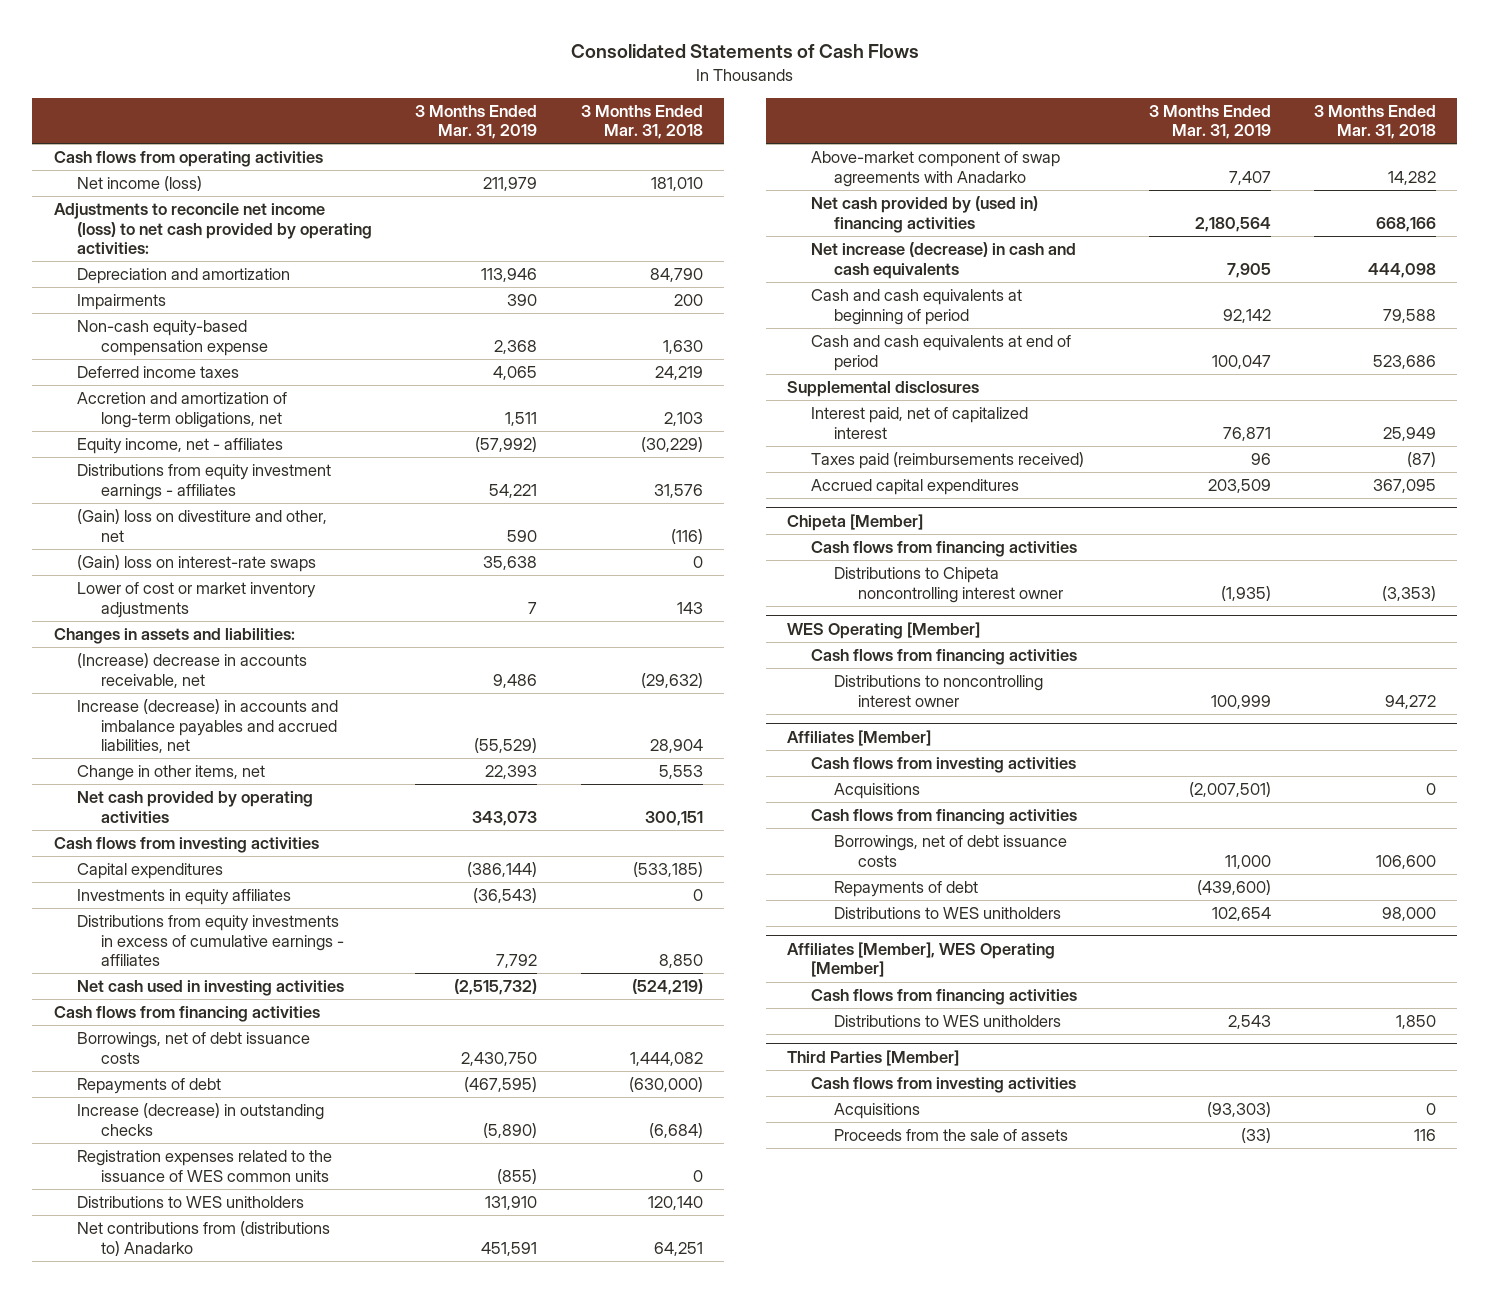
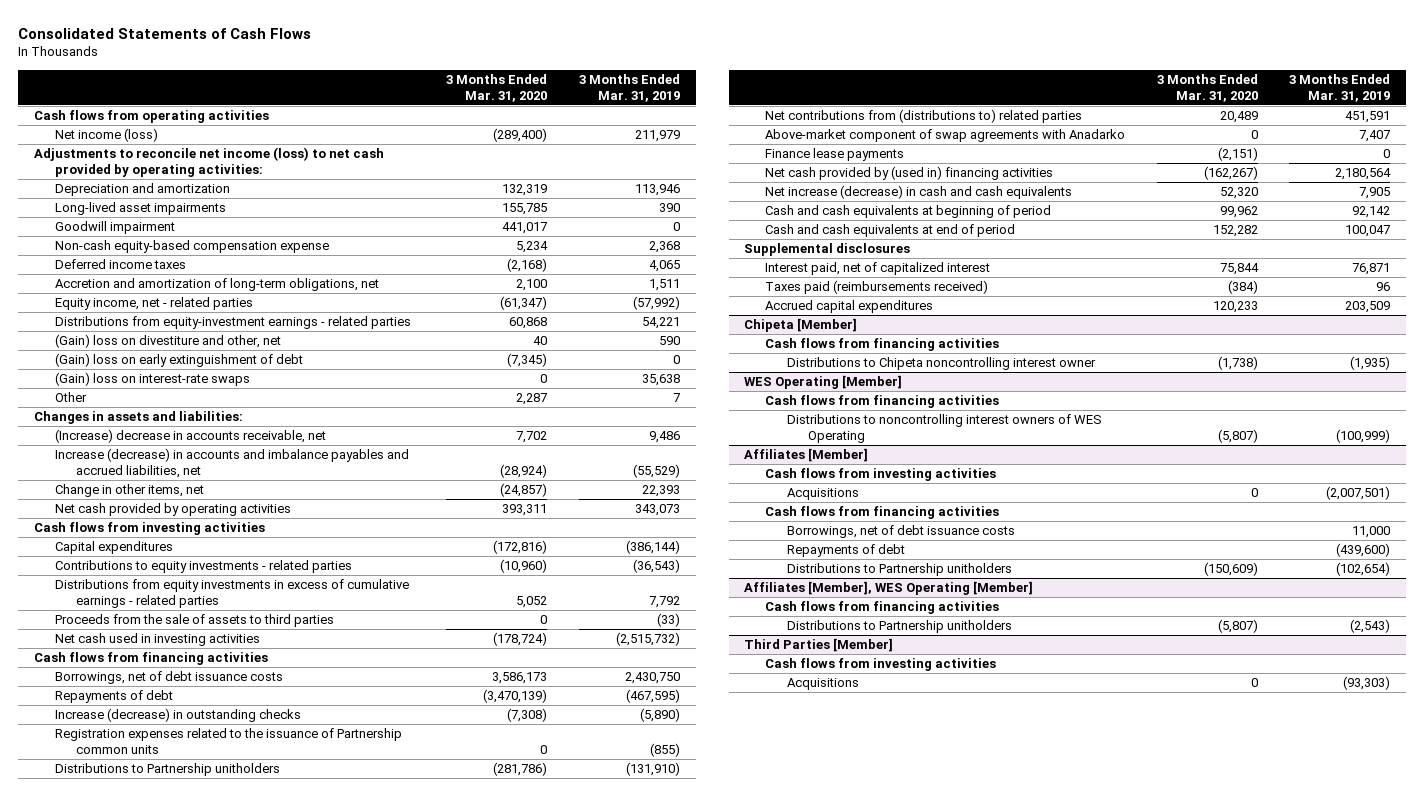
- | 3 Months Ended Mar. 31, 2019 | 3 Months Ended Mar. 31, 2018
+ | 3 Months Ended Mar. 31, 2020 | 3 Months Ended Mar. 31, 2019
- Impairments | 390 | 200
+ Long-lived asset impairments | 155,785 | 390
+ Goodwill impairment | 441,017 | 0
- Equity income, net - affiliates | (57,992) | (30,229)
- Distributions from equity investment earnings - affiliates | 54,221 | 31,576
+ Equity income, net - related parties | (61,347) | (57,992)
+ Distributions from equity-investment earnings - related parties | 60,868 | 54,221
+ (Gain) loss on early extinguishment of debt | (7,345) | 0
- Lower of cost or market inventory adjustments | 7 | 143
+ Other | 2,287 | 7
- Investments in equity affiliates | (36,543) | 0
- Distributions from equity investments in excess of cumulative earnings - affiliates | 7,792 | 8,850
+ Contributions to equity investments - related parties | (10,960) | (36,543)
+ Distributions from equity investments in excess of cumulative earnings - related parties | 5,052 | 7,792
+ Proceeds from the sale of assets to third parties | 0 | (33)
- Registration expenses related to the issuance of WES common units | (855) | 0
- Distributions to WES unitholders | 131,910 | 120,140
- Net contributions from (distributions to) Anadarko | 451,591 | 64,251
+ Registration expenses related to the issuance of Partnership common units | 0 | (855)
+ Distributions to Partnership unitholders | (281,786) | (131,910)
+ Net contributions from (distributions to) related parties | 20,489 | 451,591
+ Finance lease payments | (2,151) | 0
@ WES Operating [Member]
- Distributions to noncontrolling interest owner | 100,999 | 94,272
+ Distributions to noncontrolling interest owners of WES Operating | (5,807) | (100,999)
@ Affiliates [Member]
- Distributions to WES unitholders | 102,654 | 98,000
+ Distributions to Partnership unitholders | (150,609) | (102,654)
@ Affiliates [Member], WES Operating [Member]
- Distributions to WES unitholders | 2,543 | 1,850
+ Distributions to Partnership unitholders | (5,807) | (2,543)
@ Third Parties [Member]
- Proceeds from the sale of assets | (33) | 116

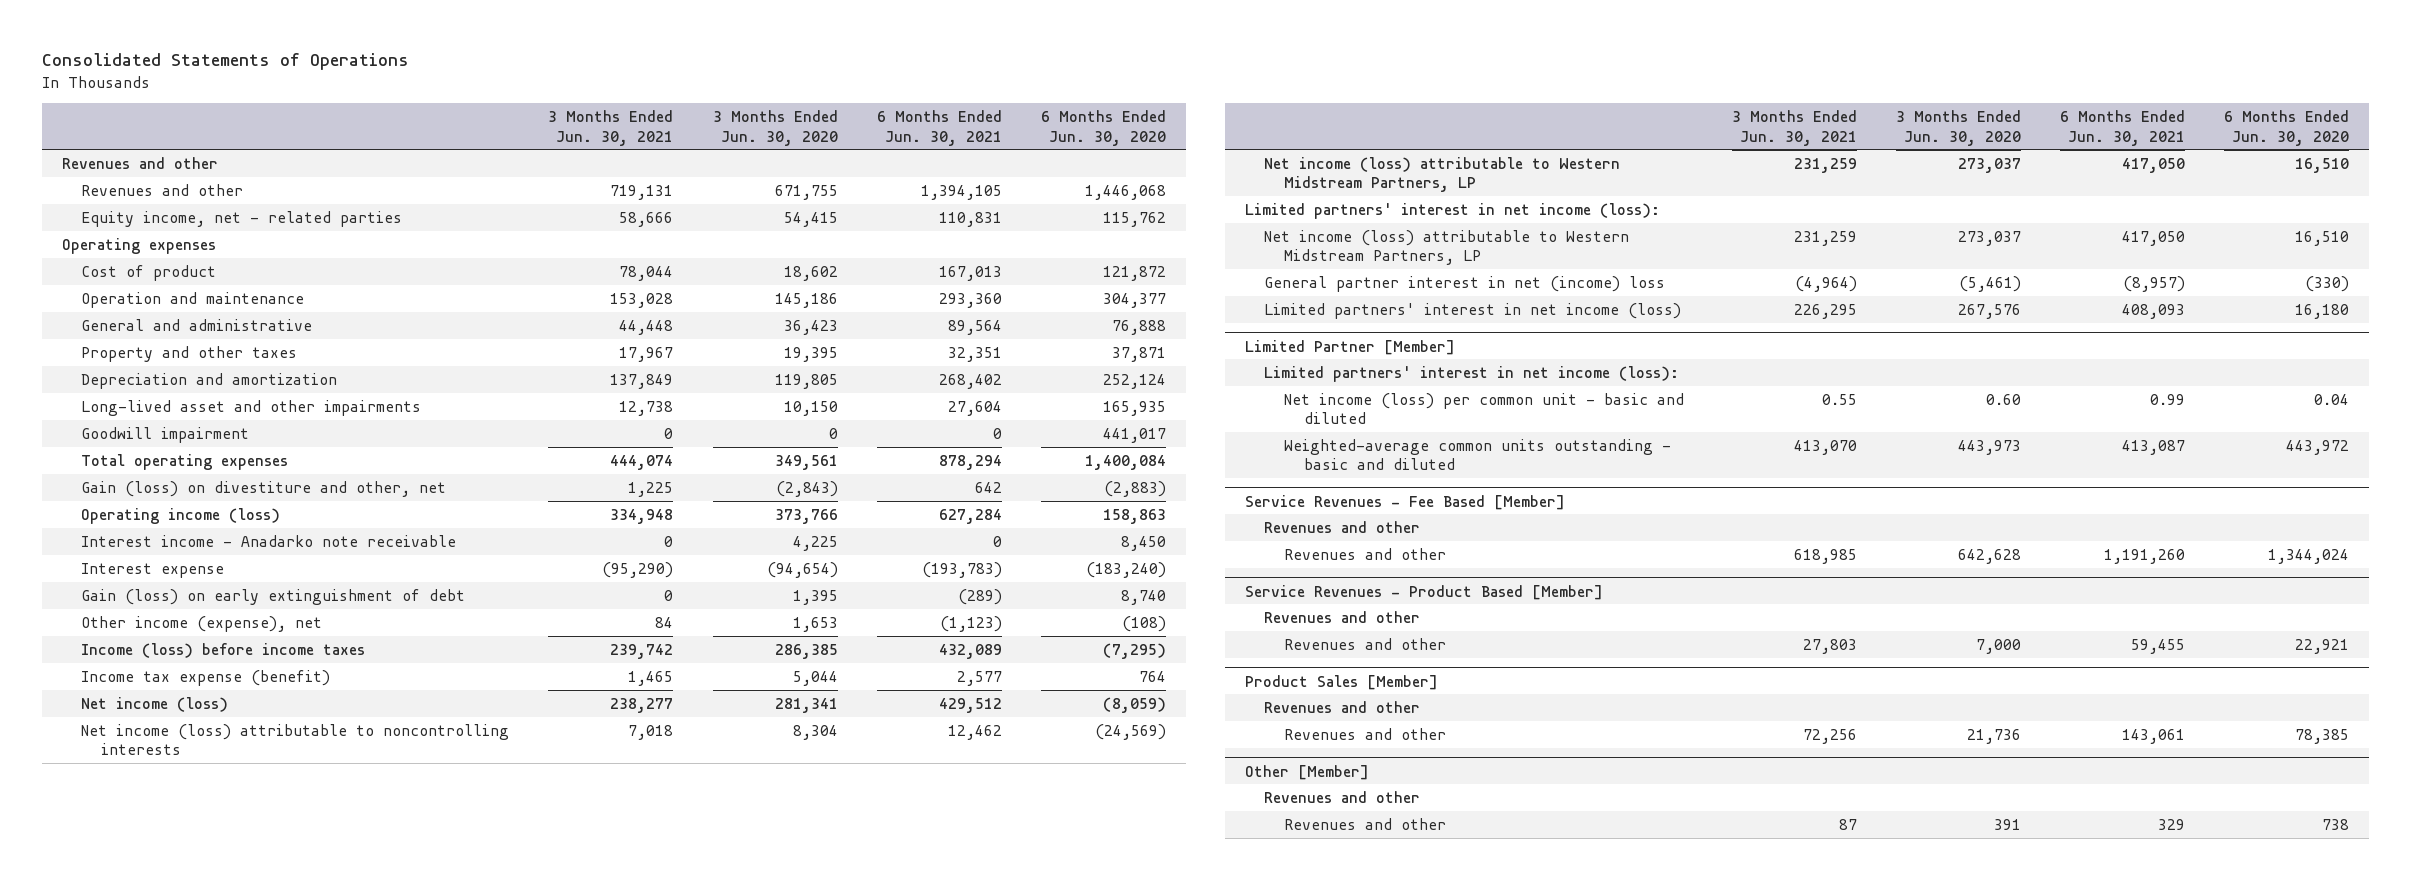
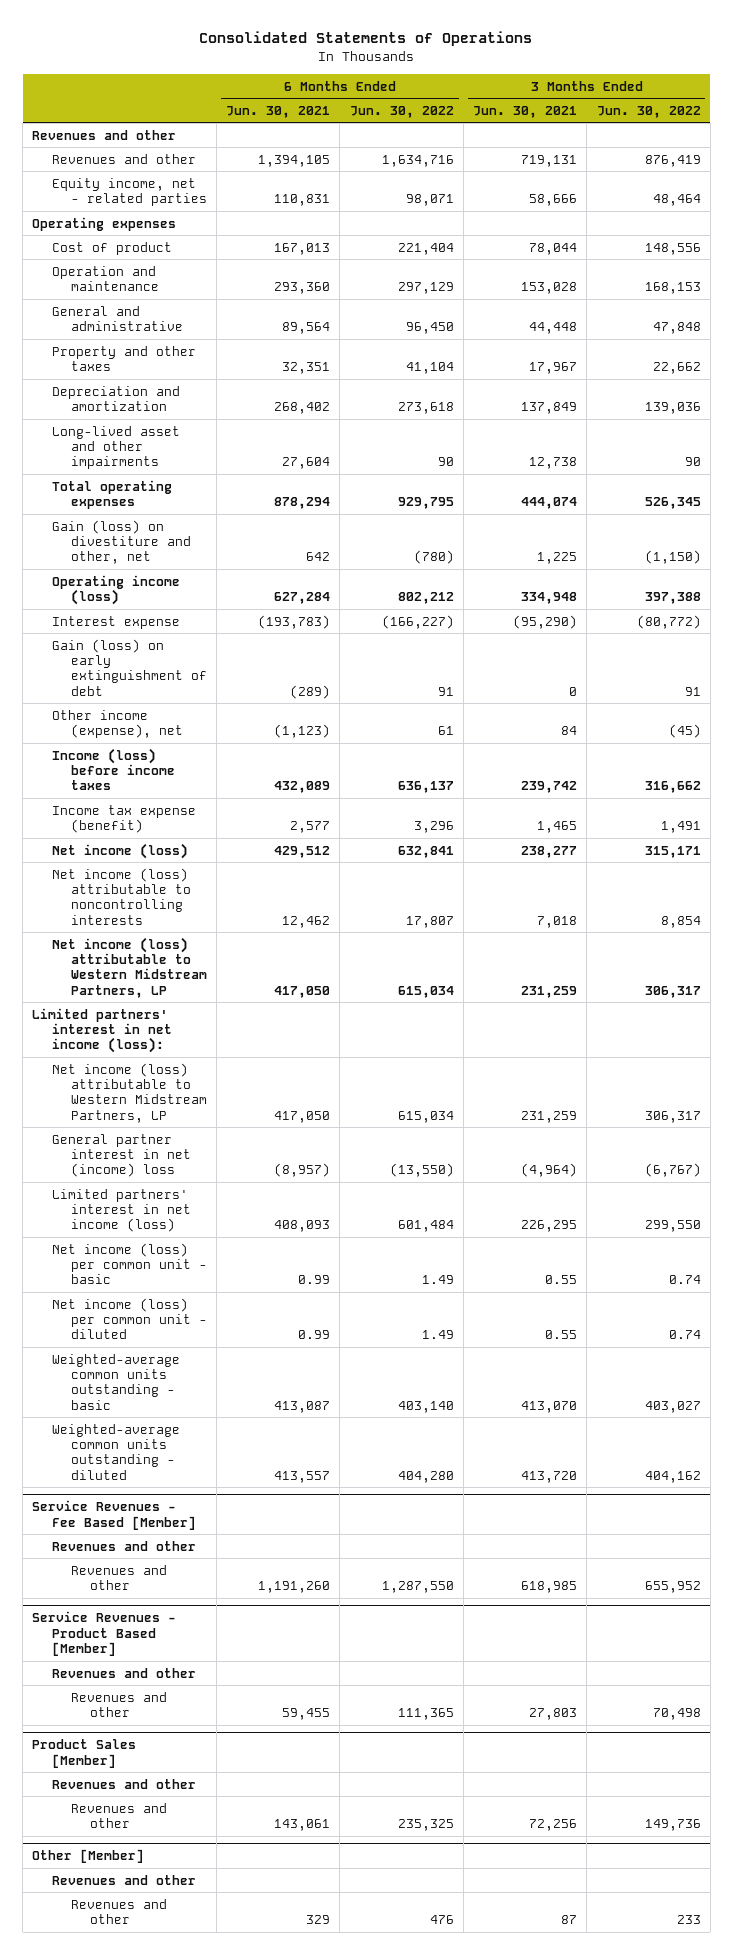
- | 3 Months Ended Jun. 30, 2021 | 3 Months Ended Jun. 30, 2020 | 6 Months Ended Jun. 30, 2021 | 6 Months Ended Jun. 30, 2020
+ | 6 Months Ended Jun. 30, 2021 | 6 Months Ended Jun. 30, 2022 | 3 Months Ended Jun. 30, 2021 | 3 Months Ended Jun. 30, 2022
- Goodwill impairment | 0 | 0 | 0 | 441,017
- Interest income - Anadarko note receivable | 0 | 4,225 | 0 | 8,450
- Limited Partner [Member]
- Limited partners' interest in net income (loss):
- Net income (loss) per common unit - basic and diluted | 0.55 | 0.60 | 0.99 | 0.04
- Weighted-average common units outstanding - basic and diluted | 413,070 | 443,973 | 413,087 | 443,972
+ Net income (loss) per common unit - basic | 0.99 | 1.49 | 0.55 | 0.74
+ Net income (loss) per common unit - diluted | 0.99 | 1.49 | 0.55 | 0.74
+ Weighted-average common units outstanding - basic | 413,087 | 403,140 | 413,070 | 403,027
+ Weighted-average common units outstanding - diluted | 413,557 | 404,280 | 413,720 | 404,162

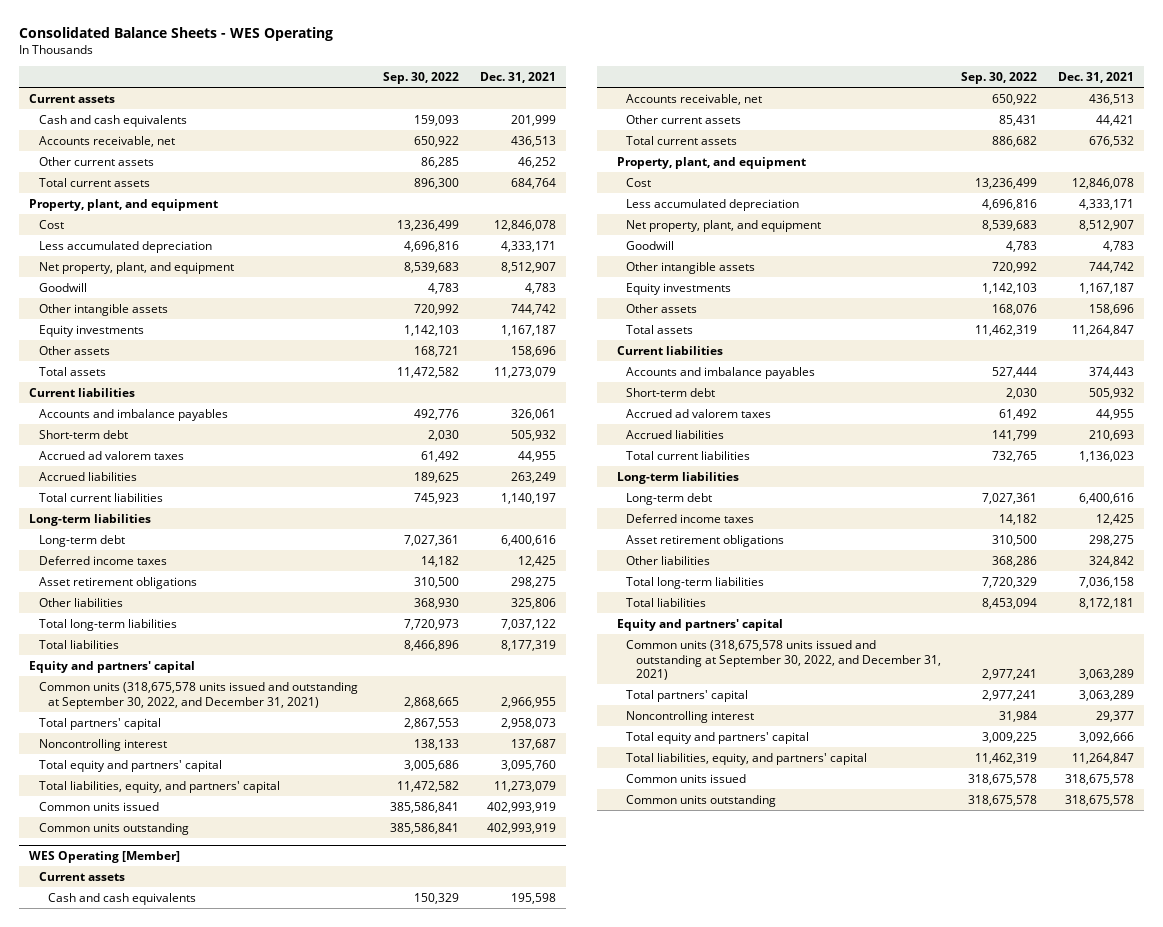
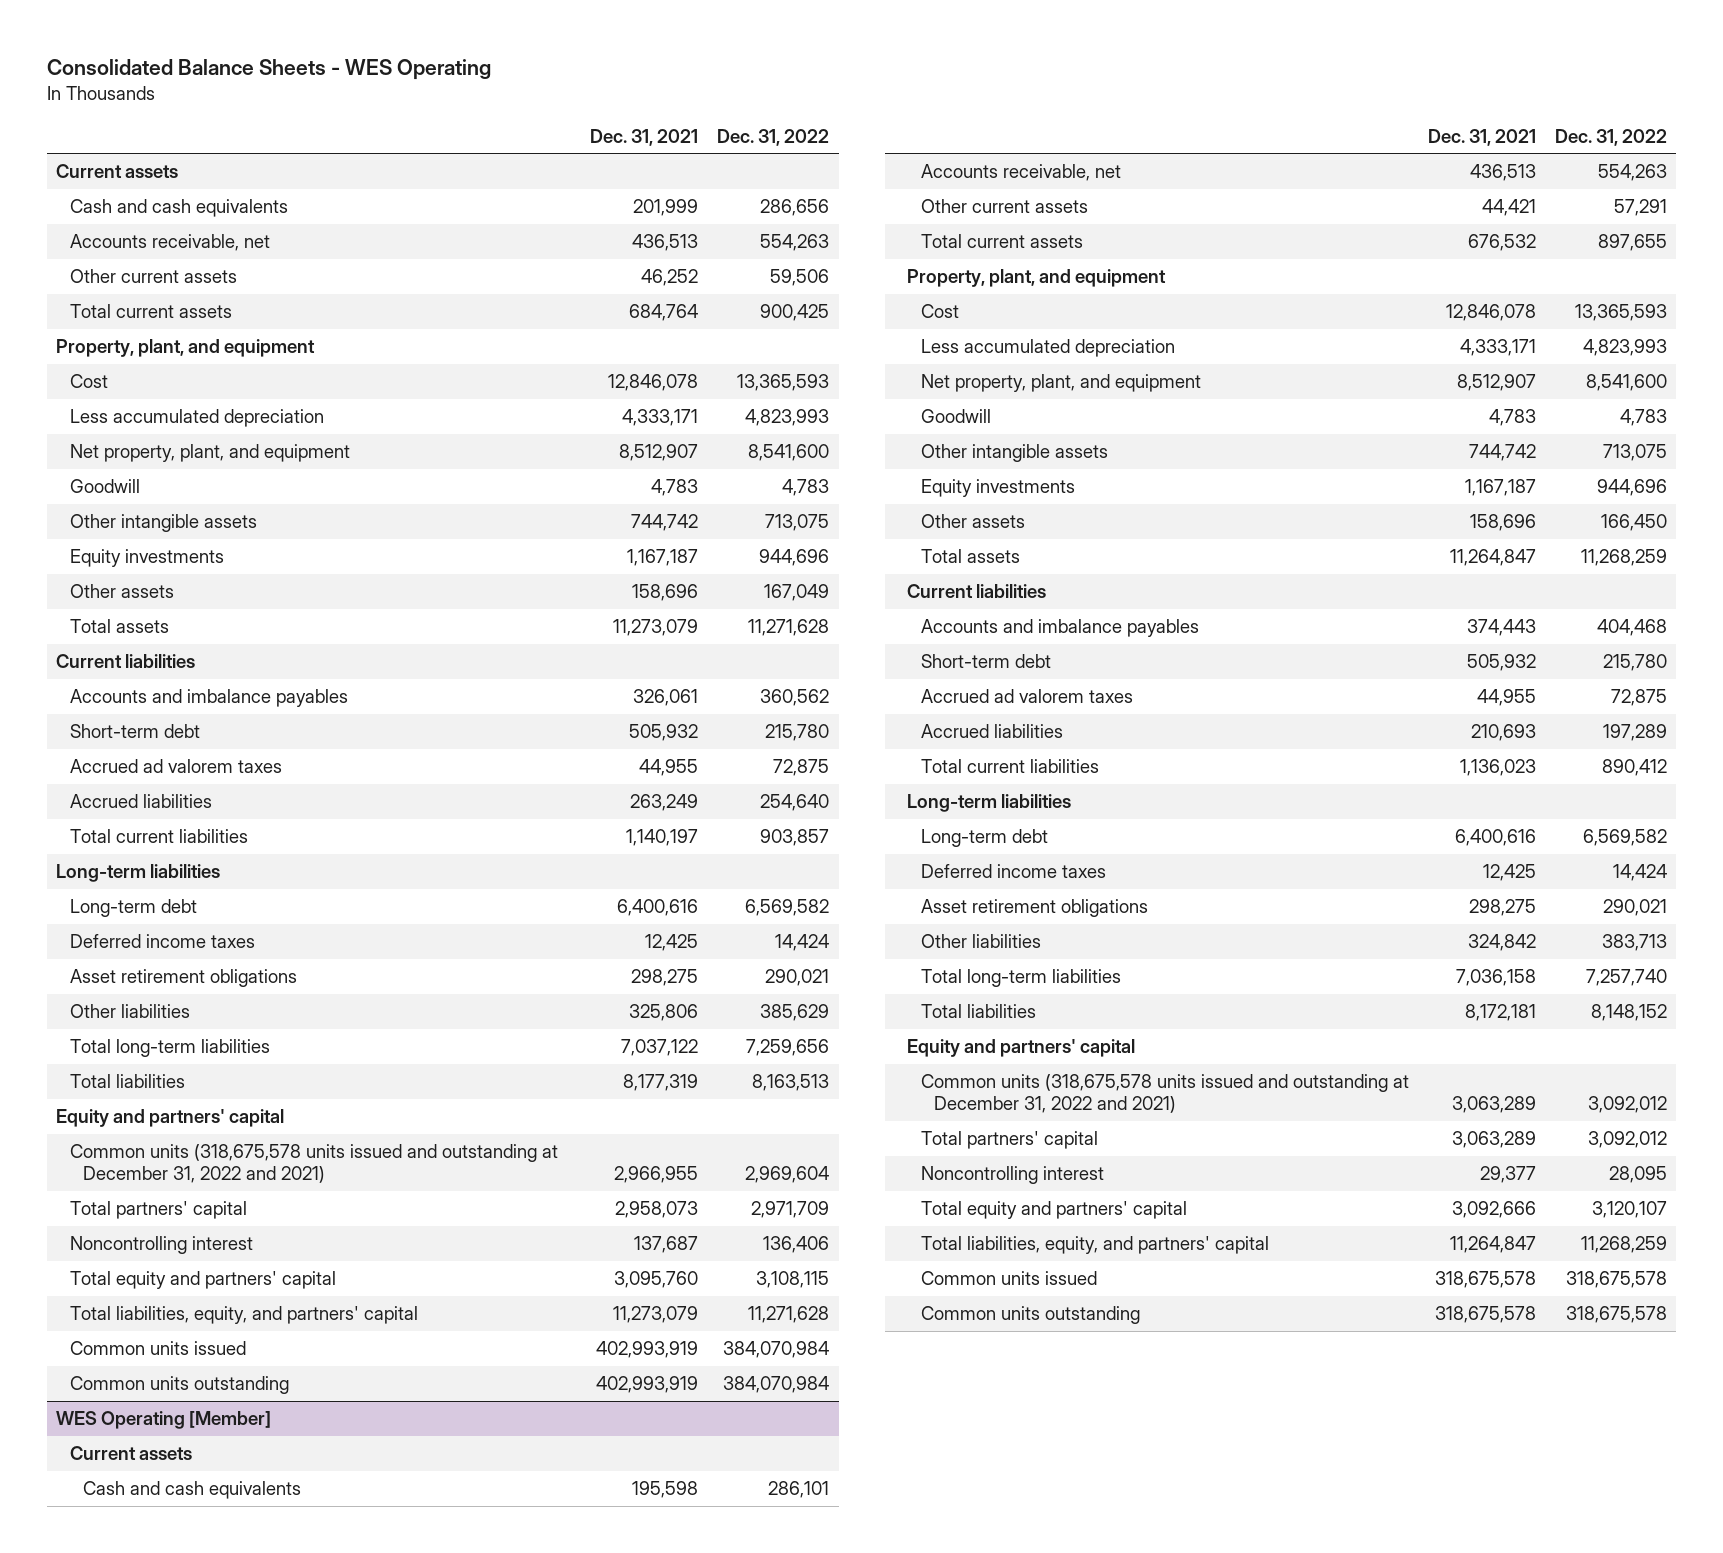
- | Sep. 30, 2022 | Dec. 31, 2021
+ | Dec. 31, 2021 | Dec. 31, 2022
- Common units (318,675,578 units issued and outstanding at September 30, 2022, and December 31, 2021) | 2,868,665 | 2,966,955
+ Common units (318,675,578 units issued and outstanding at December 31, 2022 and 2021) | 2,966,955 | 2,969,604
@ WES Operating [Member]
- Common units (318,675,578 units issued and outstanding at September 30, 2022, and December 31, 2021) | 2,977,241 | 3,063,289
+ Common units (318,675,578 units issued and outstanding at December 31, 2022 and 2021) | 3,063,289 | 3,092,012

